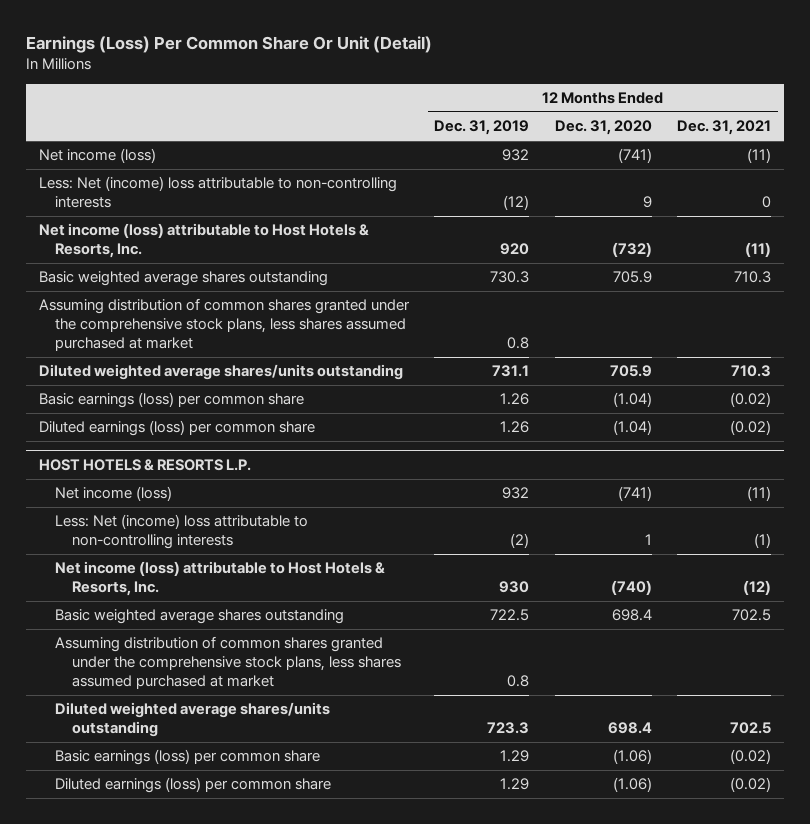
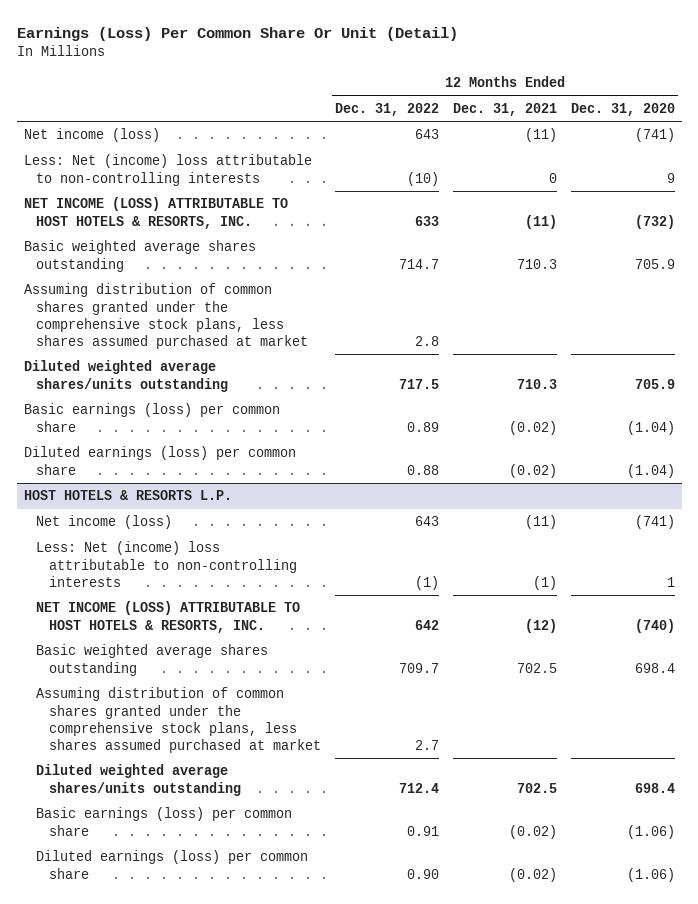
- | 12 Months Ended Dec. 31, 2019 | 12 Months Ended Dec. 31, 2020 | 12 Months Ended Dec. 31, 2021
+ | 12 Months Ended Dec. 31, 2022 | 12 Months Ended Dec. 31, 2021 | 12 Months Ended Dec. 31, 2020
- Net income (loss) attributable to Host Hotels & Resorts, Inc. | 920 | (732) | (11)
+ NET INCOME (LOSS) ATTRIBUTABLE TO HOST HOTELS & RESORTS, INC. | 633 | (11) | (732)
@ HOST HOTELS & RESORTS L.P.
- Net income (loss) attributable to Host Hotels & Resorts, Inc. | 930 | (740) | (12)
+ NET INCOME (LOSS) ATTRIBUTABLE TO HOST HOTELS & RESORTS, INC. | 642 | (12) | (740)

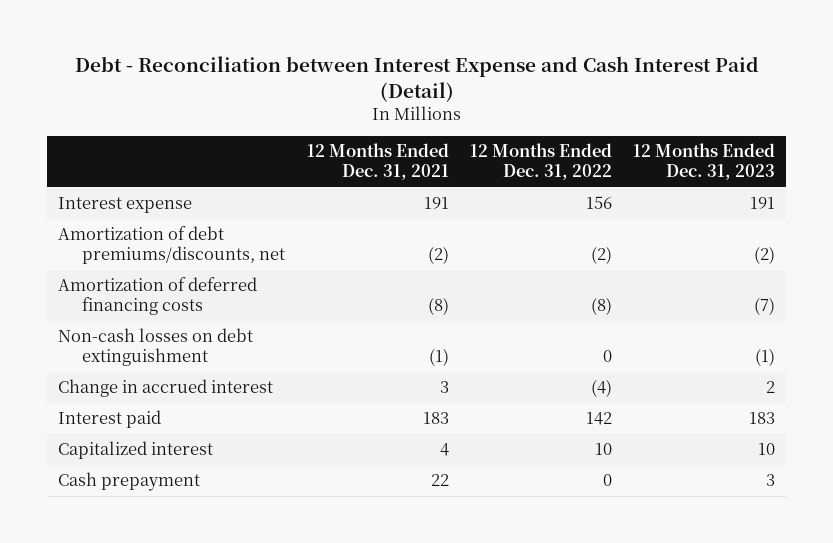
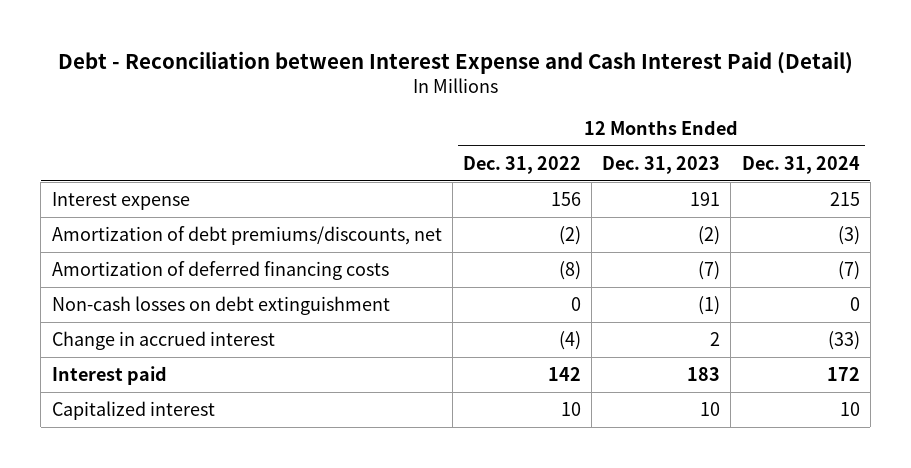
- | 12 Months Ended Dec. 31, 2021 | 12 Months Ended Dec. 31, 2022 | 12 Months Ended Dec. 31, 2023
+ | 12 Months Ended Dec. 31, 2022 | 12 Months Ended Dec. 31, 2023 | 12 Months Ended Dec. 31, 2024
- Cash prepayment | 22 | 0 | 3

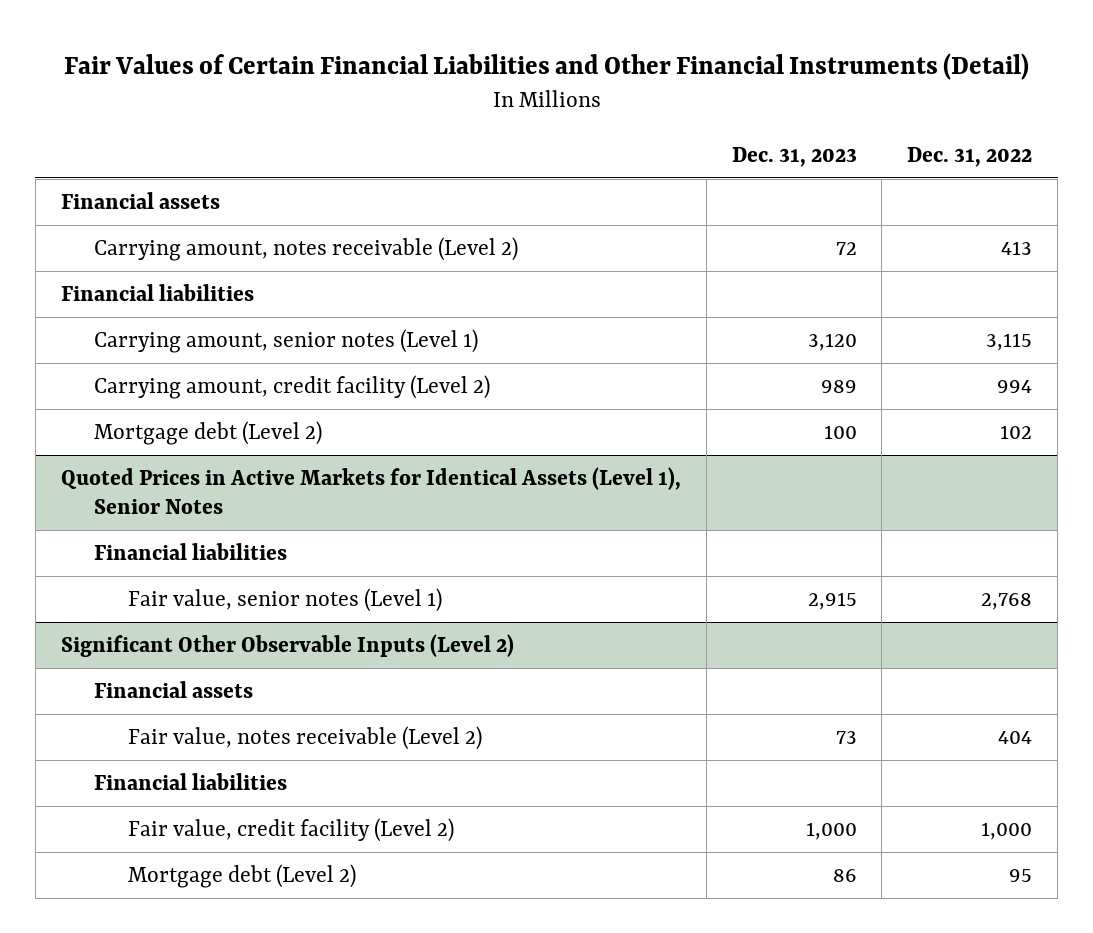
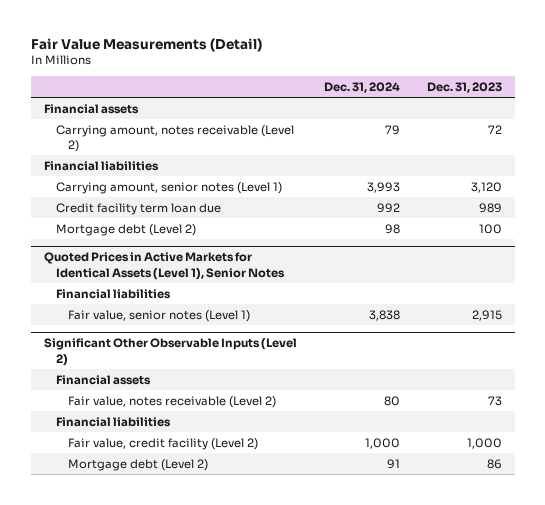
- Fair Values of Certain Financial Liabilities and Other Financial Instruments (Detail)
+ Fair Value Measurements (Detail)
- | Dec. 31, 2023 | Dec. 31, 2022
+ | Dec. 31, 2024 | Dec. 31, 2023
- Carrying amount, credit facility (Level 2) | 989 | 994
+ Credit facility term loan due | 992 | 989

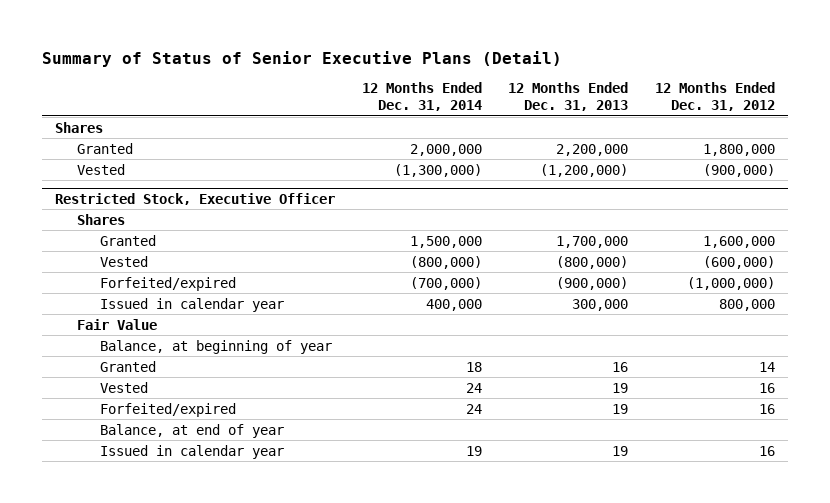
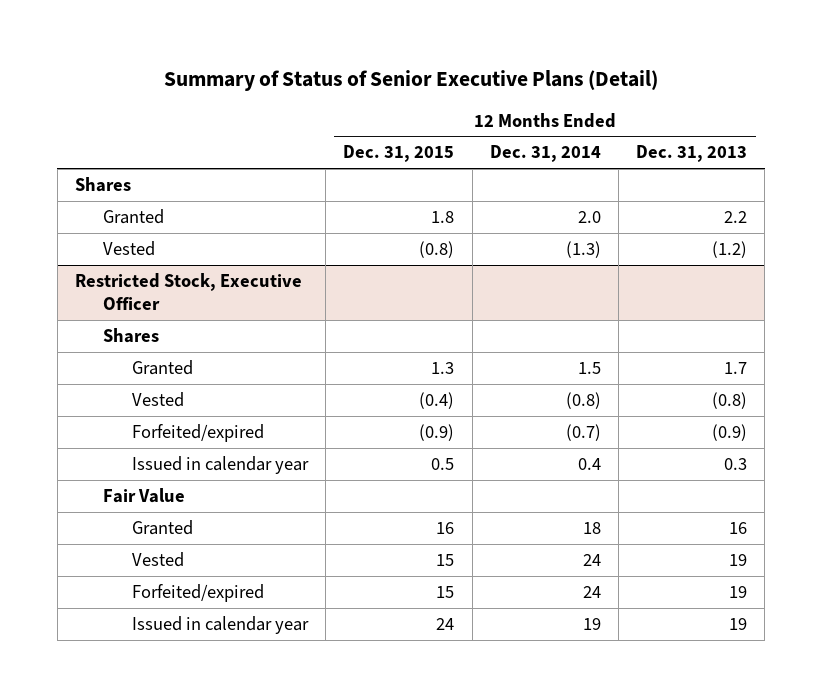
- | 12 Months Ended Dec. 31, 2014 | 12 Months Ended Dec. 31, 2013 | 12 Months Ended Dec. 31, 2012
+ | 12 Months Ended Dec. 31, 2015 | 12 Months Ended Dec. 31, 2014 | 12 Months Ended Dec. 31, 2013
- Granted | 2,000,000 | 2,200,000 | 1,800,000
- Vested | (1,300,000) | (1,200,000) | (900,000)
+ Granted | 1.8 | 2.0 | 2.2
+ Vested | (0.8) | (1.3) | (1.2)
@ Restricted Stock, Executive Officer
- Granted | 1,500,000 | 1,700,000 | 1,600,000
- Vested | (800,000) | (800,000) | (600,000)
- Forfeited/expired | (700,000) | (900,000) | (1,000,000)
- Issued in calendar year | 400,000 | 300,000 | 800,000
+ Granted | 1.3 | 1.5 | 1.7
+ Vested | (0.4) | (0.8) | (0.8)
+ Forfeited/expired | (0.9) | (0.7) | (0.9)
+ Issued in calendar year | 0.5 | 0.4 | 0.3
- Balance, at beginning of year
- Balance, at end of year

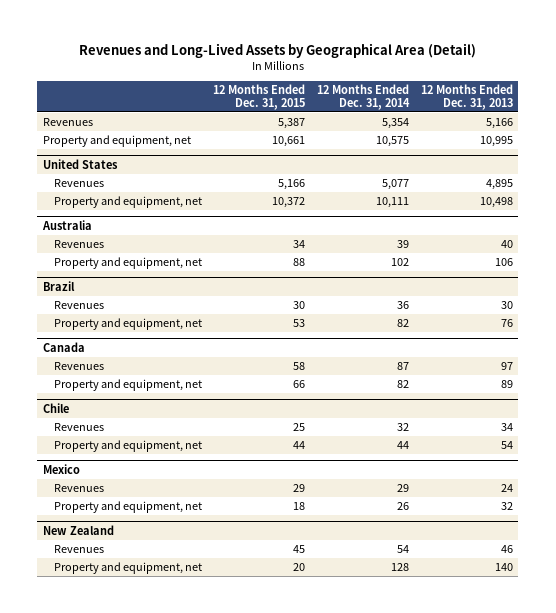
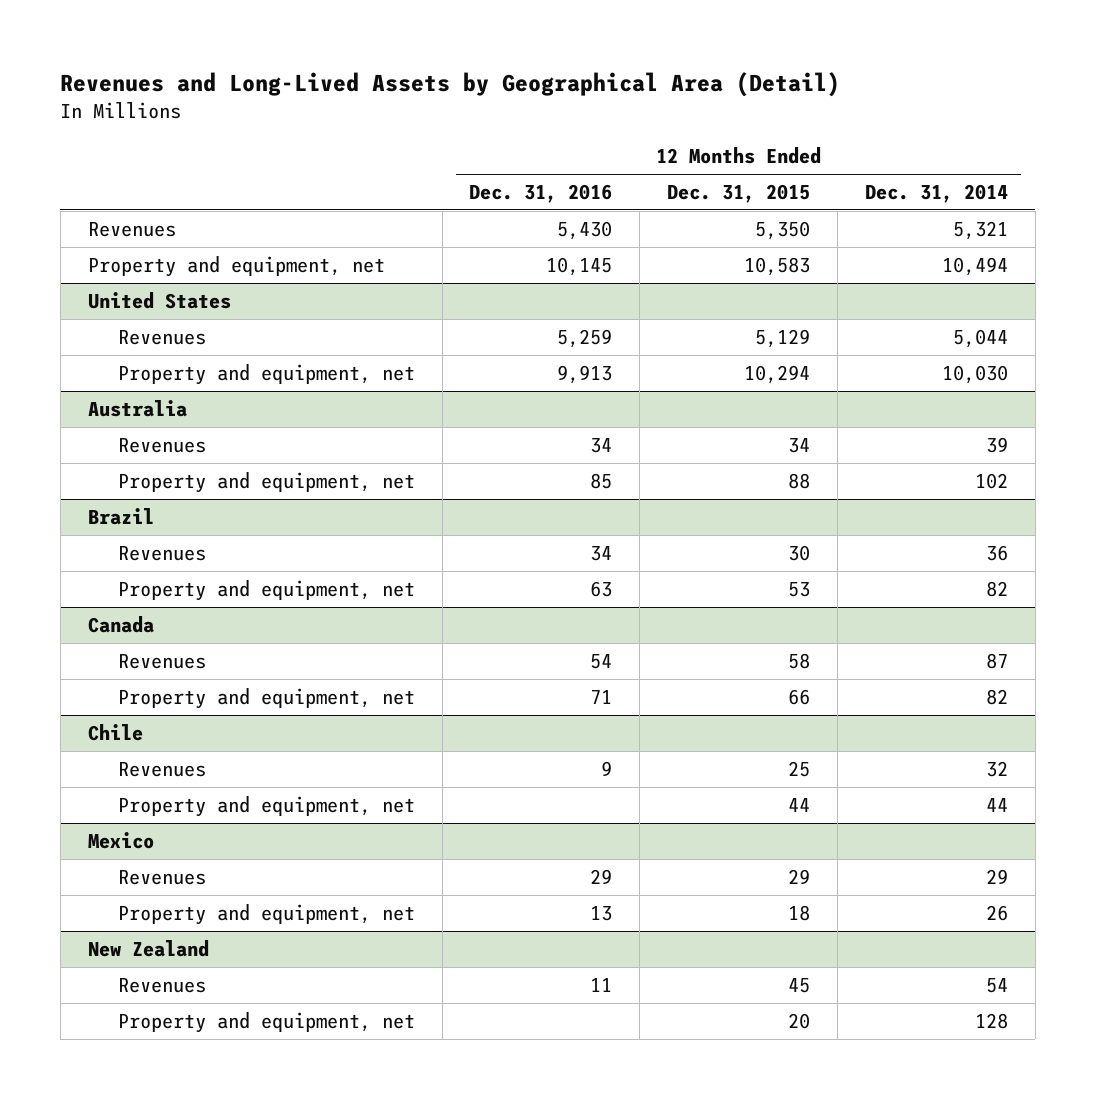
- | 12 Months Ended Dec. 31, 2015 | 12 Months Ended Dec. 31, 2014 | 12 Months Ended Dec. 31, 2013
+ | 12 Months Ended Dec. 31, 2016 | 12 Months Ended Dec. 31, 2015 | 12 Months Ended Dec. 31, 2014
- Revenues | 5,387 | 5,354 | 5,166
- Property and equipment, net | 10,661 | 10,575 | 10,995
+ Revenues | 5,430 | 5,350 | 5,321
+ Property and equipment, net | 10,145 | 10,583 | 10,494
@ United States
- Revenues | 5,166 | 5,077 | 4,895
- Property and equipment, net | 10,372 | 10,111 | 10,498
+ Revenues | 5,259 | 5,129 | 5,044
+ Property and equipment, net | 9,913 | 10,294 | 10,030

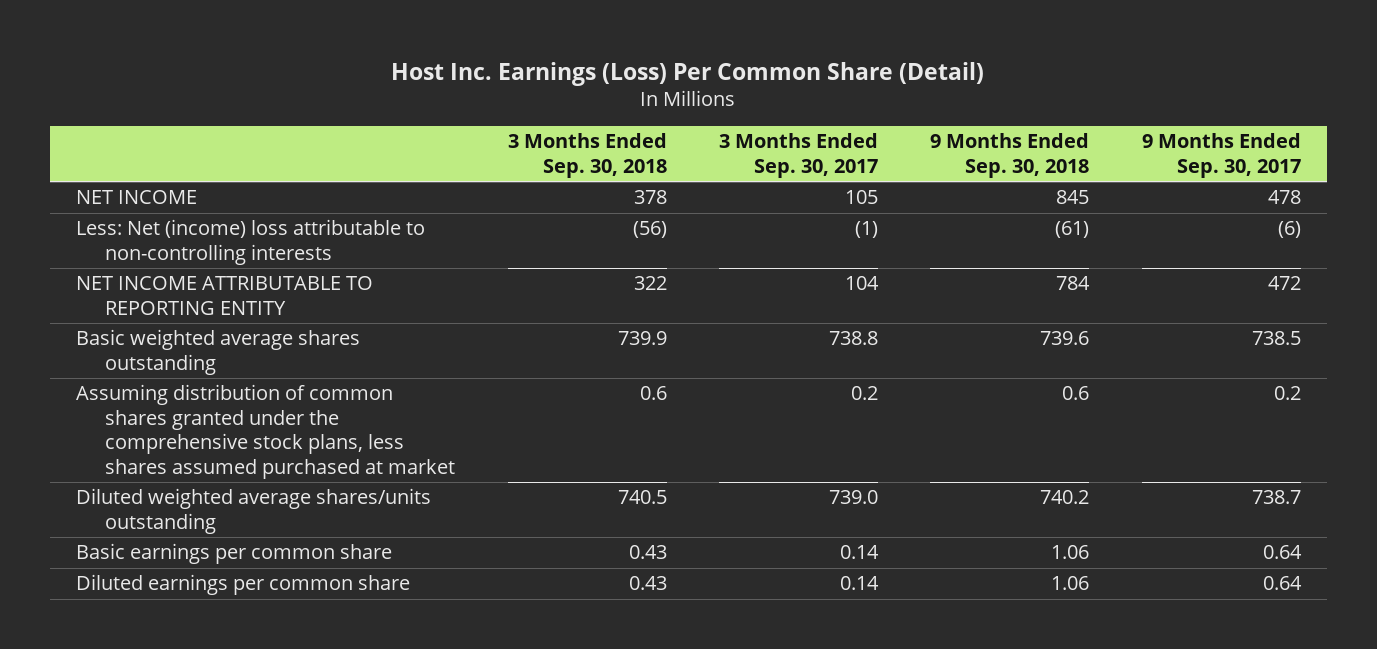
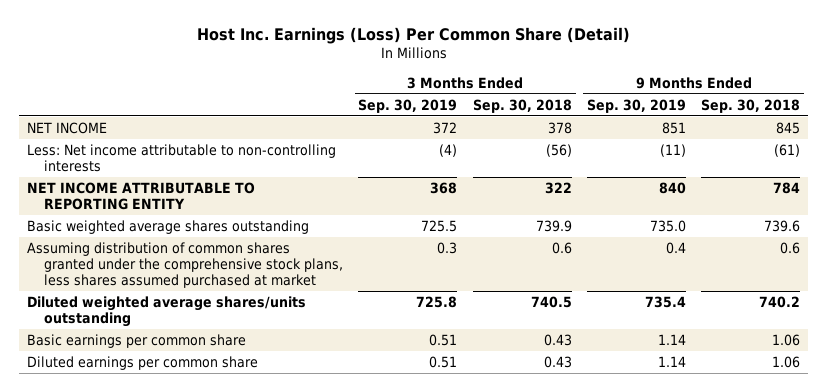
- | 3 Months Ended Sep. 30, 2018 | 3 Months Ended Sep. 30, 2017 | 9 Months Ended Sep. 30, 2018 | 9 Months Ended Sep. 30, 2017
+ | 3 Months Ended Sep. 30, 2019 | 3 Months Ended Sep. 30, 2018 | 9 Months Ended Sep. 30, 2019 | 9 Months Ended Sep. 30, 2018
- Less: Net (income) loss attributable to non-controlling interests | (56) | (1) | (61) | (6)
+ Less: Net income attributable to non-controlling interests | (4) | (56) | (11) | (61)

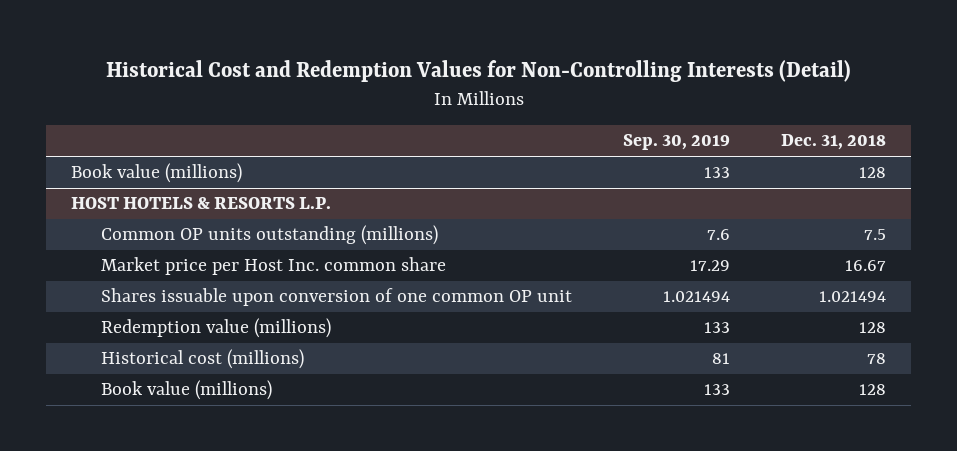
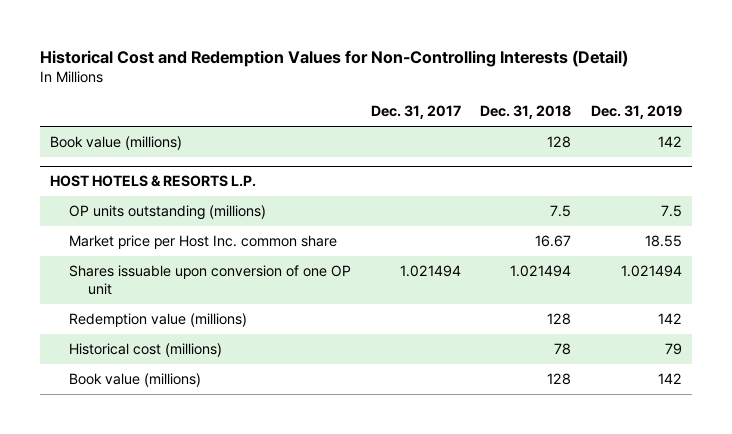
- | Sep. 30, 2019 | Dec. 31, 2018
+ | Dec. 31, 2017 | Dec. 31, 2018 | Dec. 31, 2019
@ HOST HOTELS & RESORTS L.P.
- Common OP units outstanding (millions) | 7.6 | 7.5
+ OP units outstanding (millions) | | 7.5 | 7.5
- Shares issuable upon conversion of one common OP unit | 1.021494 | 1.021494
+ Shares issuable upon conversion of one OP unit | 1.021494 | 1.021494 | 1.021494

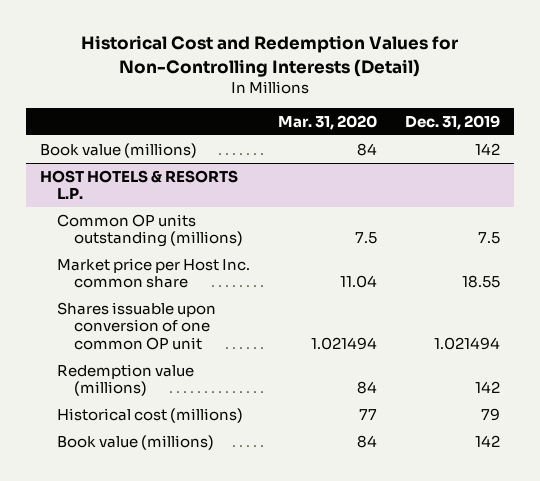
- | Dec. 31, 2017 | Dec. 31, 2018 | Dec. 31, 2019
+ | Mar. 31, 2020 | Dec. 31, 2019
@ HOST HOTELS & RESORTS L.P.
- OP units outstanding (millions) | | 7.5 | 7.5
+ Common OP units outstanding (millions) | 7.5 | 7.5
- Shares issuable upon conversion of one OP unit | 1.021494 | 1.021494 | 1.021494
+ Shares issuable upon conversion of one common OP unit | 1.021494 | 1.021494

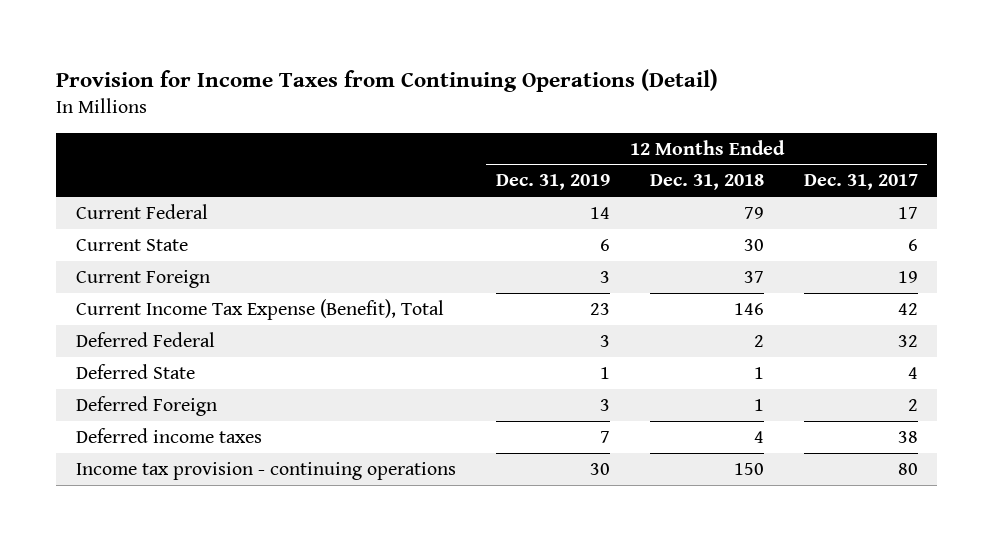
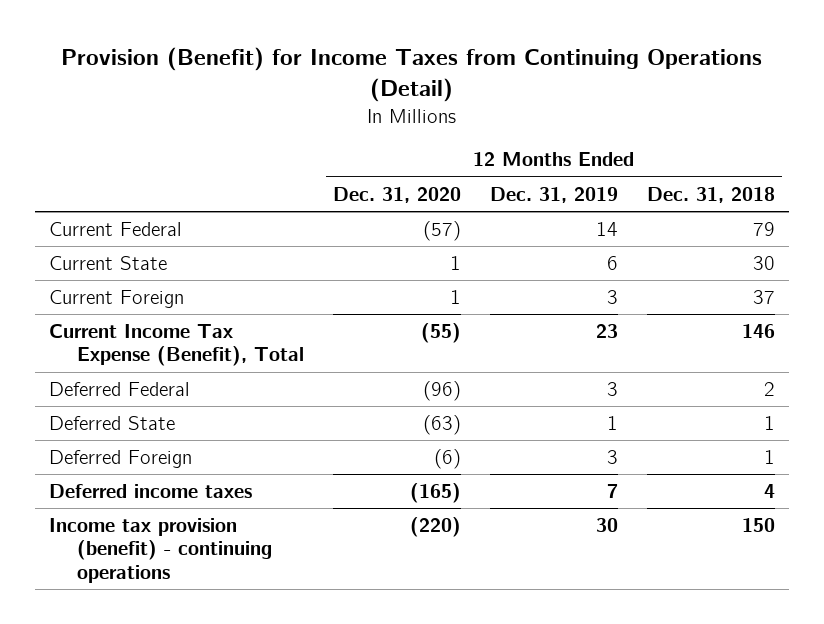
- Provision for Income Taxes from Continuing Operations (Detail)
+ Provision (Benefit) for Income Taxes from Continuing Operations (Detail)
- | 12 Months Ended Dec. 31, 2019 | 12 Months Ended Dec. 31, 2018 | 12 Months Ended Dec. 31, 2017
+ | 12 Months Ended Dec. 31, 2020 | 12 Months Ended Dec. 31, 2019 | 12 Months Ended Dec. 31, 2018
- Income tax provision - continuing operations | 30 | 150 | 80
+ Income tax provision (benefit) - continuing operations | (220) | 30 | 150

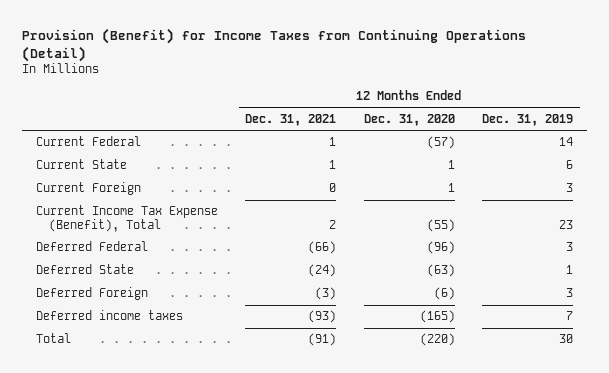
- | 12 Months Ended Dec. 31, 2020 | 12 Months Ended Dec. 31, 2019 | 12 Months Ended Dec. 31, 2018
+ | 12 Months Ended Dec. 31, 2021 | 12 Months Ended Dec. 31, 2020 | 12 Months Ended Dec. 31, 2019
- Income tax provision (benefit) - continuing operations | (220) | 30 | 150
+ Total | (91) | (220) | 30

